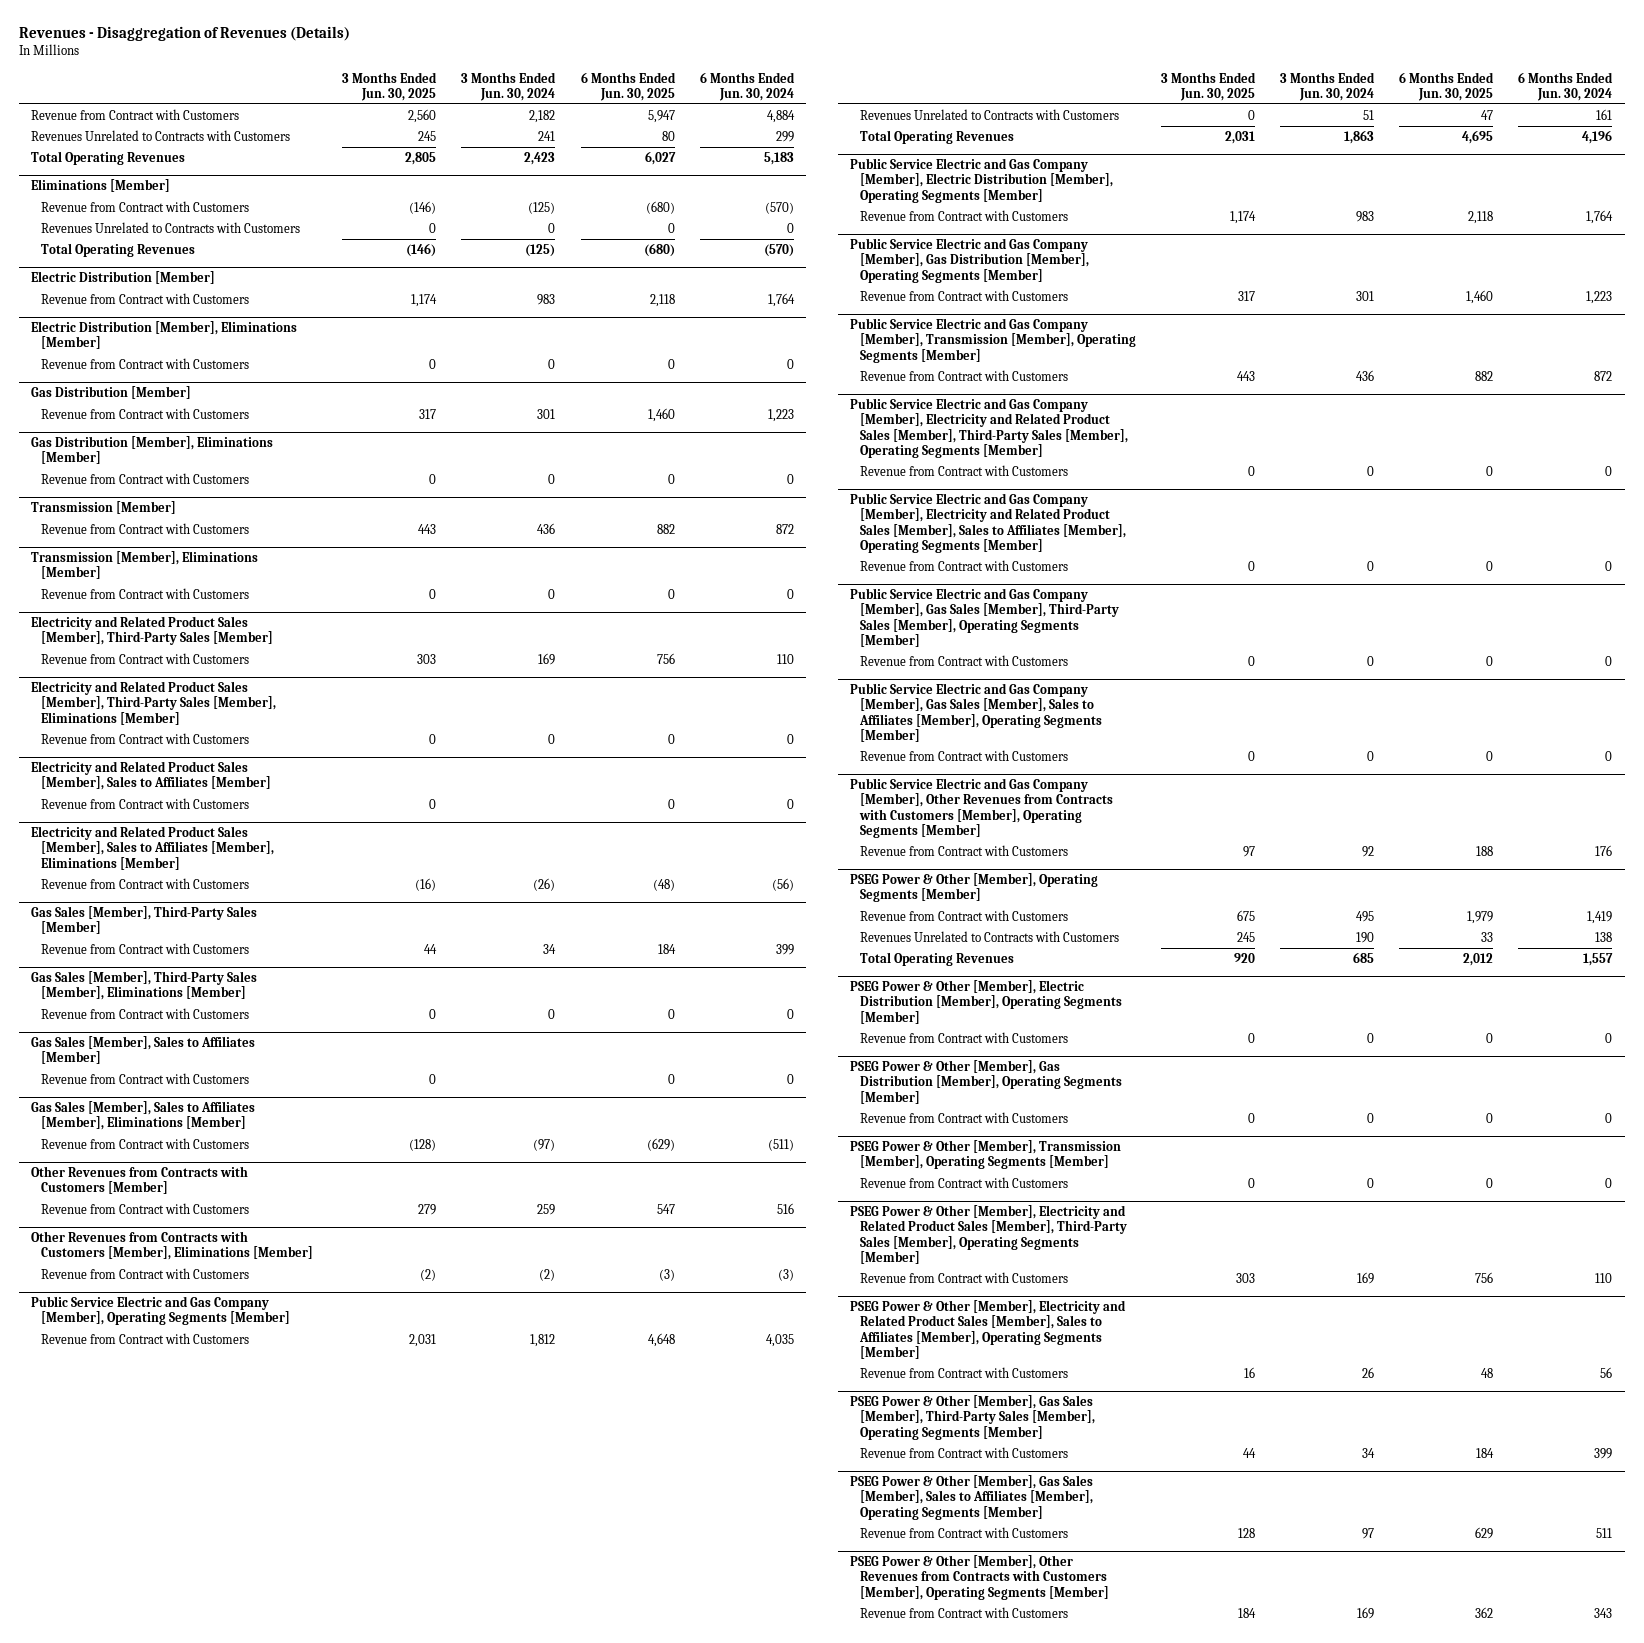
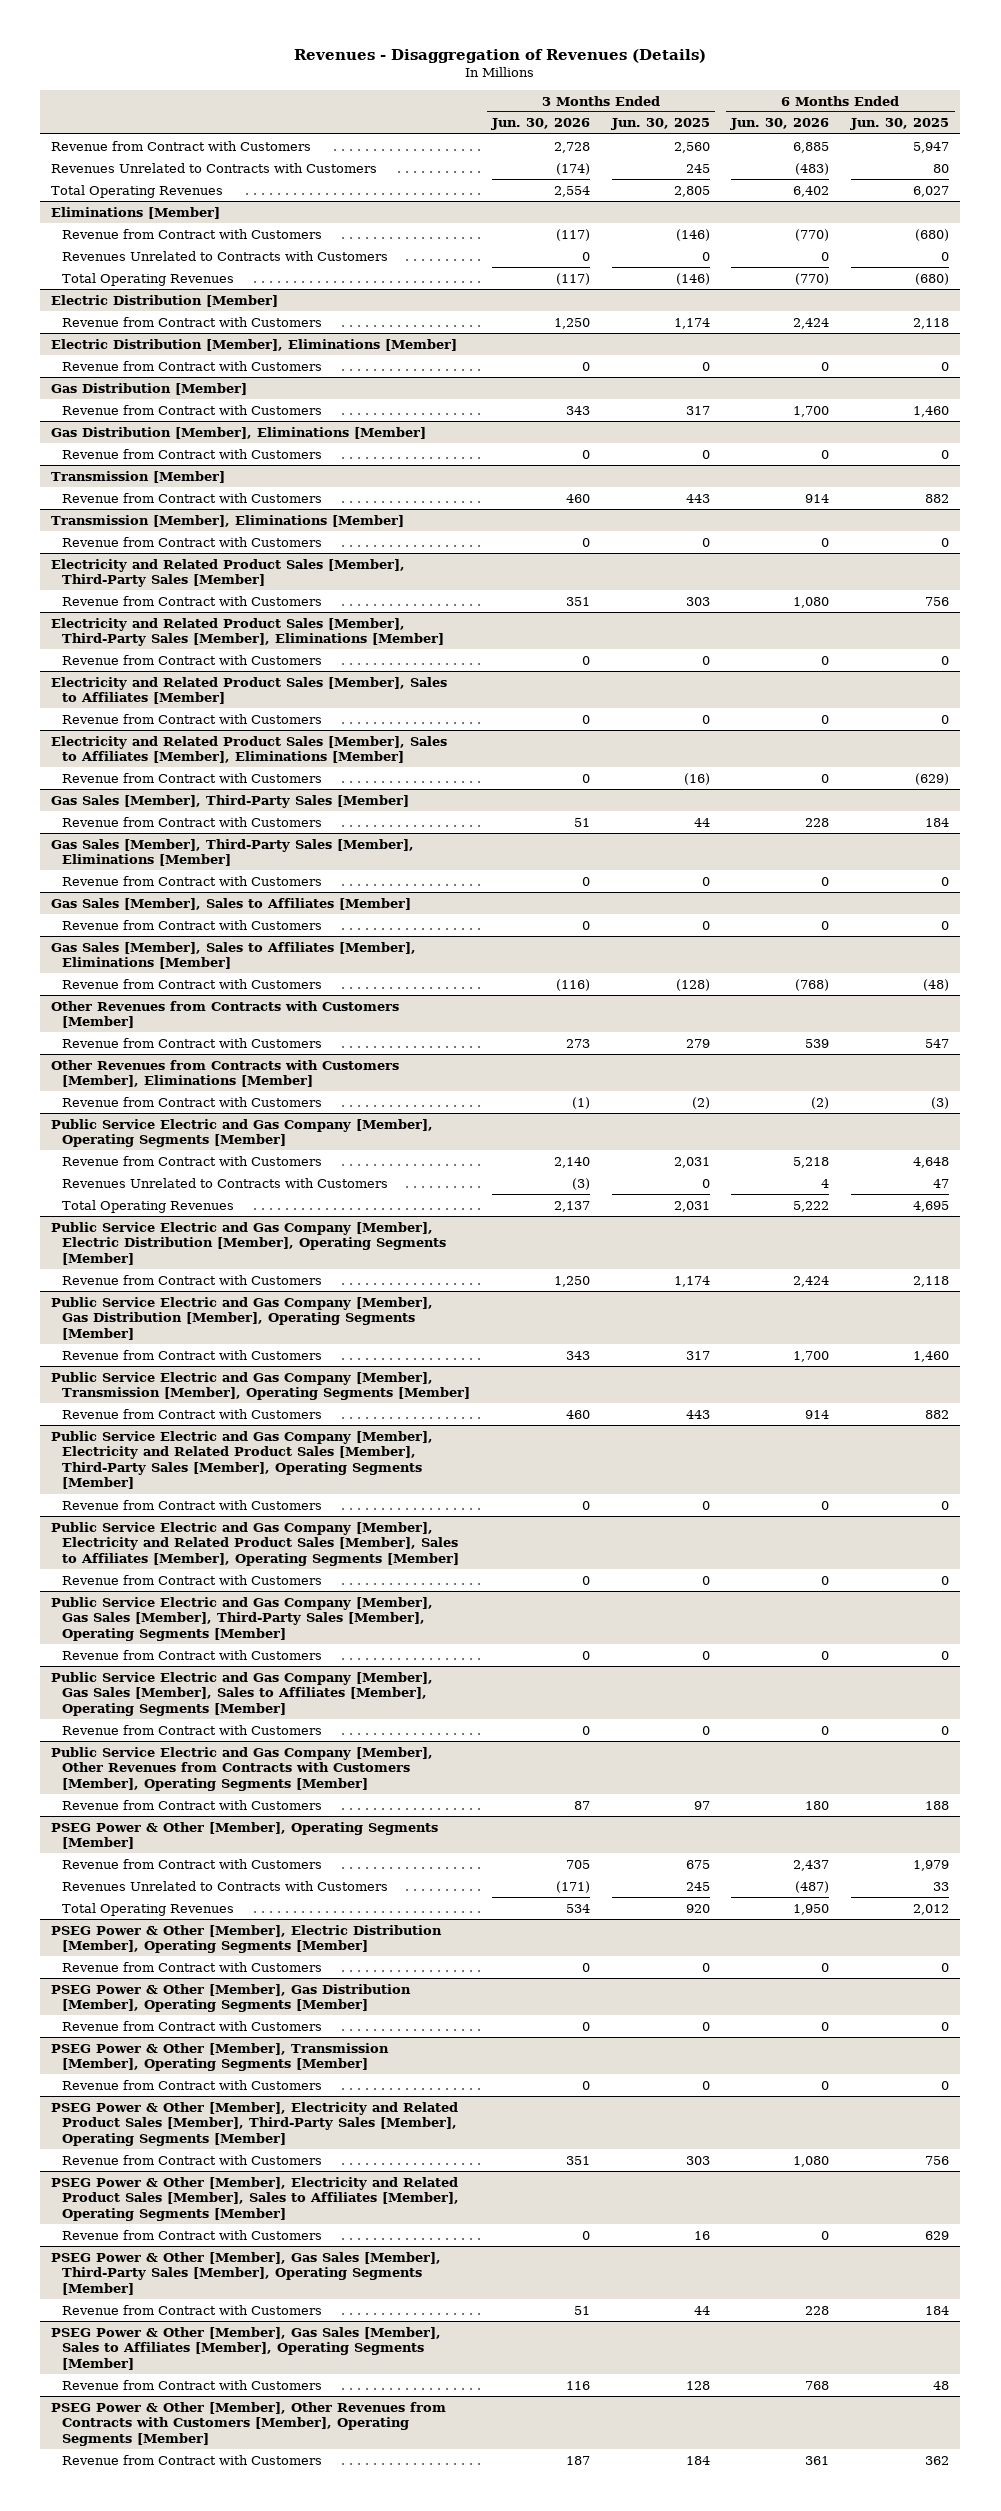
- | 3 Months Ended Jun. 30, 2025 | 3 Months Ended Jun. 30, 2024 | 6 Months Ended Jun. 30, 2025 | 6 Months Ended Jun. 30, 2024
+ | 3 Months Ended Jun. 30, 2026 | 3 Months Ended Jun. 30, 2025 | 6 Months Ended Jun. 30, 2026 | 6 Months Ended Jun. 30, 2025
@ Electricity and Related Product Sales [Member], Sales to Affiliates [Member], Eliminations [Member]
- Revenue from Contract with Customers | (16) | (26) | (48) | (56)
+ Revenue from Contract with Customers | 0 | (16) | 0 | (629)
@ Gas Sales [Member], Sales to Affiliates [Member], Eliminations [Member]
- Revenue from Contract with Customers | (128) | (97) | (629) | (511)
+ Revenue from Contract with Customers | (116) | (128) | (768) | (48)
@ PSEG Power & Other [Member], Electricity and Related Product Sales [Member], Sales to Affiliates [Member], Operating Segments [Member]
- Revenue from Contract with Customers | 16 | 26 | 48 | 56
+ Revenue from Contract with Customers | 0 | 16 | 0 | 629
@ PSEG Power & Other [Member], Gas Sales [Member], Sales to Affiliates [Member], Operating Segments [Member]
- Revenue from Contract with Customers | 128 | 97 | 629 | 511
+ Revenue from Contract with Customers | 116 | 128 | 768 | 48

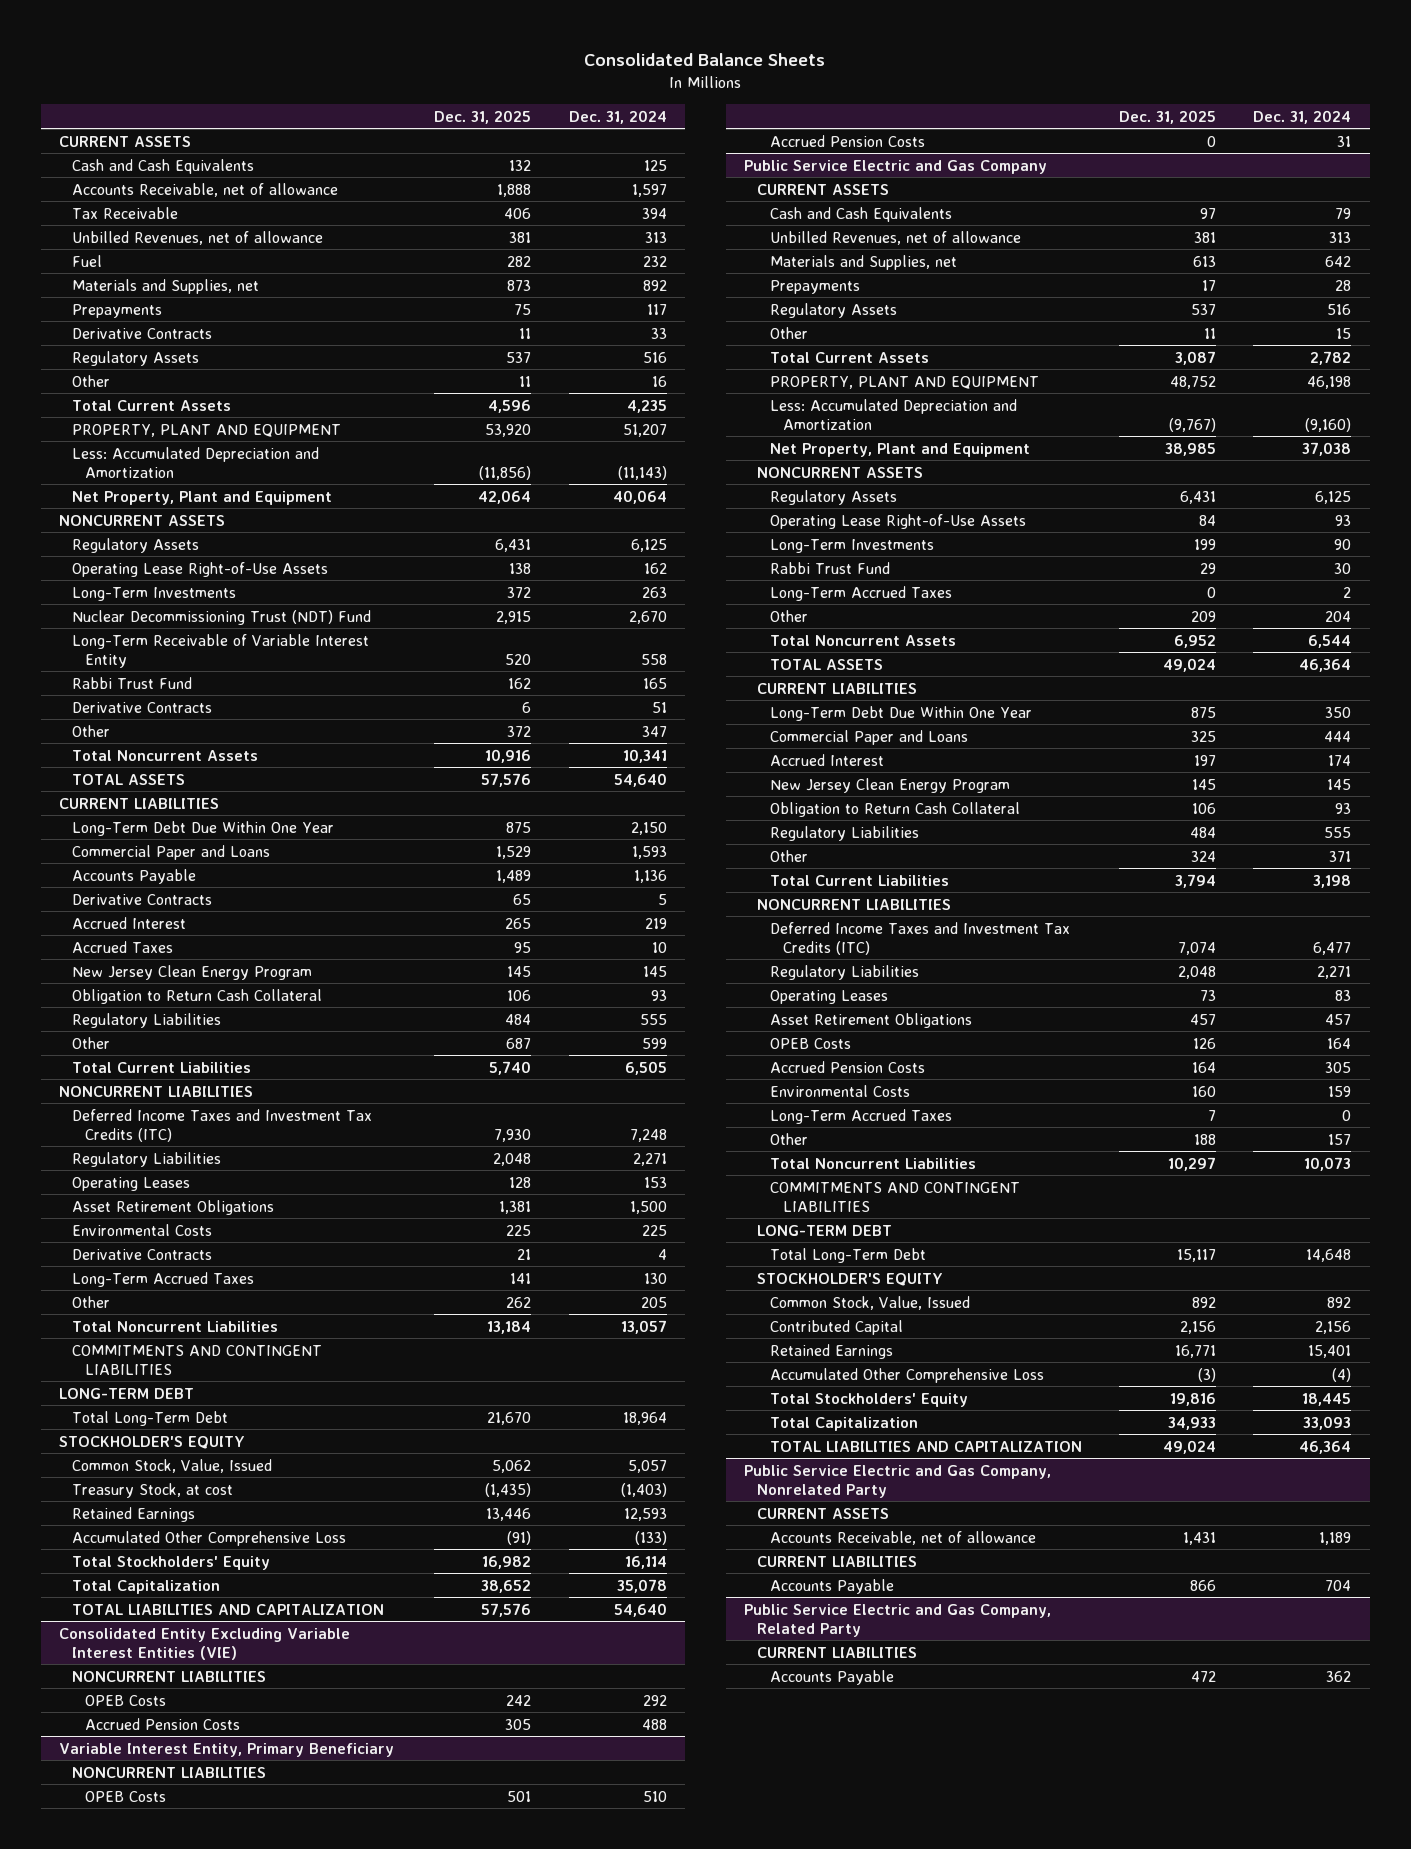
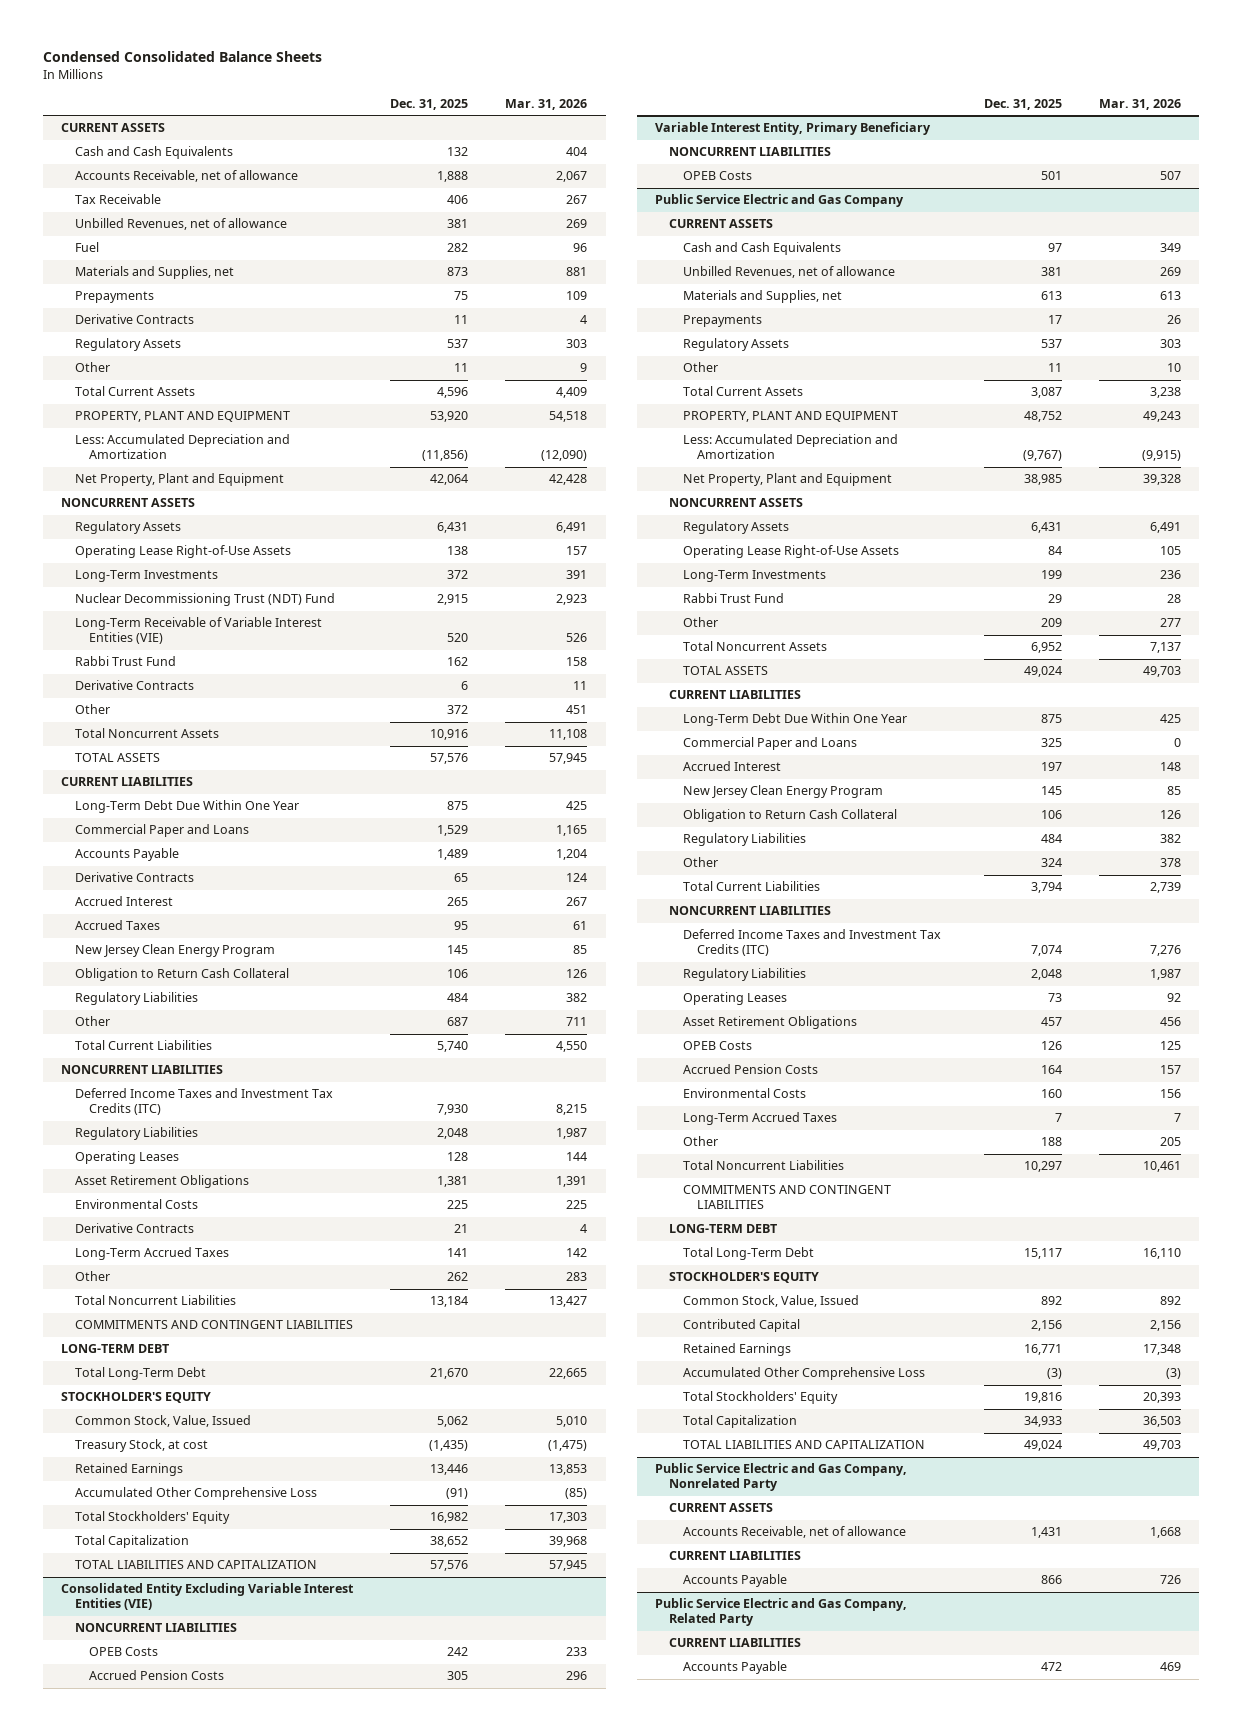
- Consolidated Balance Sheets
+ Condensed Consolidated Balance Sheets
- | Dec. 31, 2025 | Dec. 31, 2024
+ | Dec. 31, 2025 | Mar. 31, 2026
- Long-Term Receivable of Variable Interest Entity | 520 | 558
+ Long-Term Receivable of Variable Interest Entities (VIE) | 520 | 526
@ Variable Interest Entity, Primary Beneficiary
- Accrued Pension Costs | 0 | 31
@ Public Service Electric and Gas Company
- Long-Term Accrued Taxes | 0 | 2

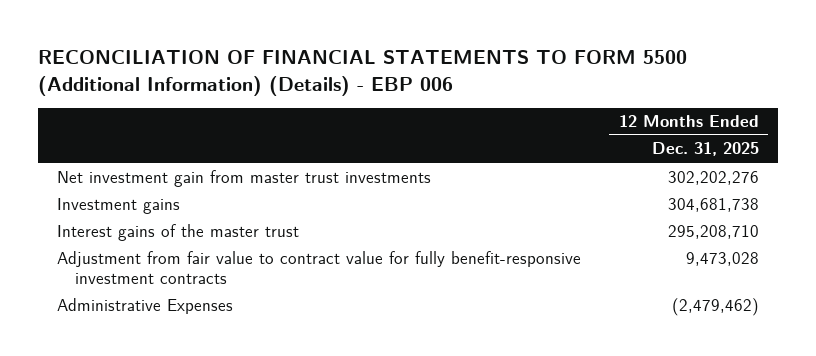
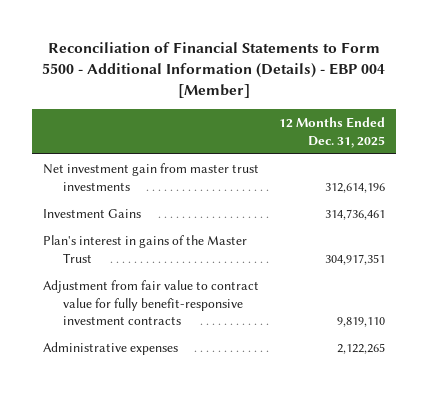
- RECONCILIATION OF FINANCIAL STATEMENTS TO FORM 5500 (Additional Information) (Details) - EBP 006
+ Reconciliation of Financial Statements to Form 5500 - Additional Information (Details) - EBP 004 [Member]
- Net investment gain from master trust investments | 302,202,276
- Investment gains | 304,681,738
- Interest gains of the master trust | 295,208,710
- Adjustment from fair value to contract value for fully benefit-responsive investment contracts | 9,473,028
- Administrative Expenses | (2,479,462)
+ Net investment gain from master trust investments | 312,614,196
+ Investment Gains | 314,736,461
+ Plan's interest in gains of the Master Trust | 304,917,351
+ Adjustment from fair value to contract value for fully benefit-responsive investment contracts | 9,819,110
+ Administrative expenses | 2,122,265

